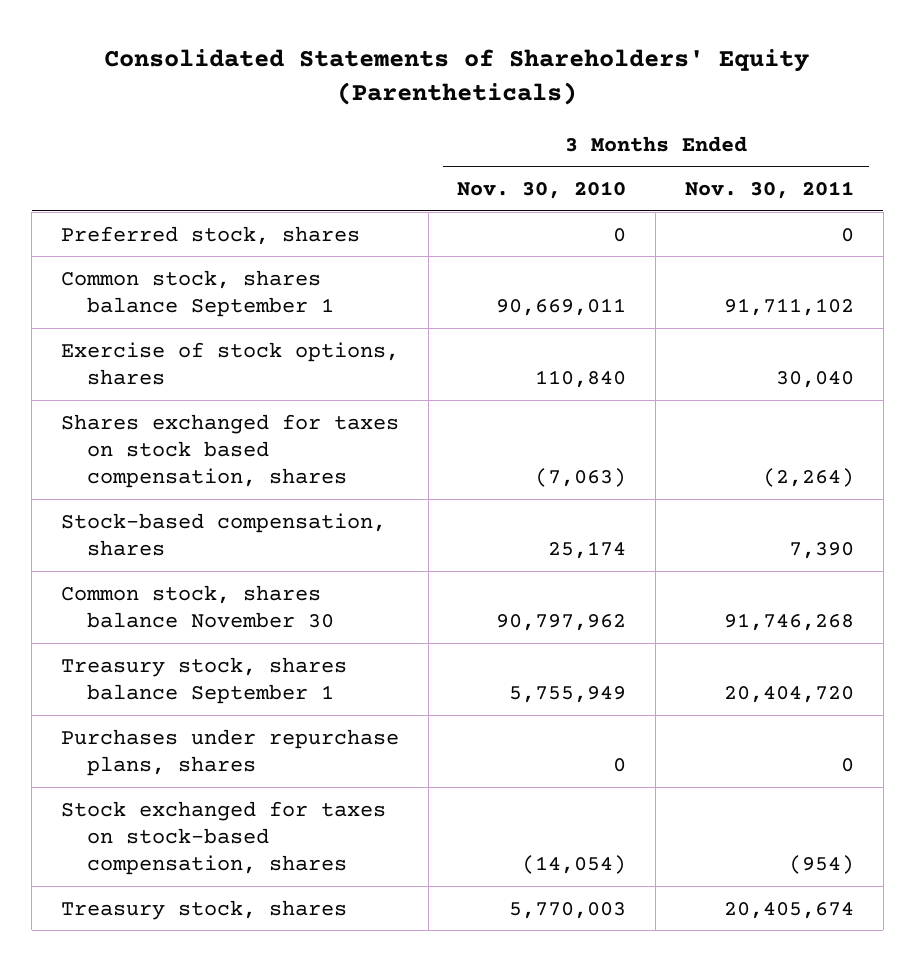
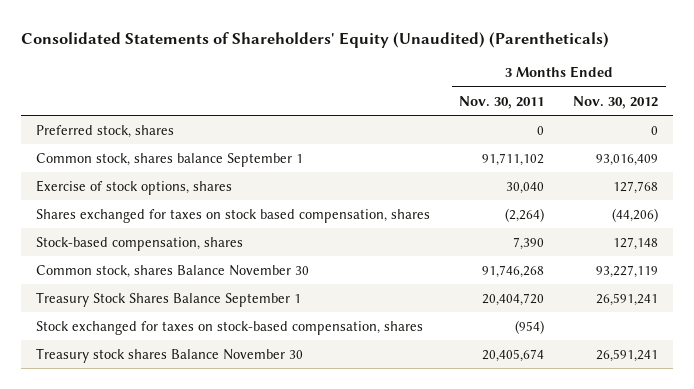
- Consolidated Statements of Shareholders' Equity (Parentheticals)
+ Consolidated Statements of Shareholders' Equity (Unaudited) (Parentheticals)
- | 3 Months Ended Nov. 30, 2010 | 3 Months Ended Nov. 30, 2011
+ | 3 Months Ended Nov. 30, 2011 | 3 Months Ended Nov. 30, 2012
- Common stock, shares balance November 30 | 90,797,962 | 91,746,268
- Treasury stock, shares balance September 1 | 5,755,949 | 20,404,720
- Purchases under repurchase plans, shares | 0 | 0
+ Common stock, shares Balance November 30 | 91,746,268 | 93,227,119
+ Treasury Stock Shares Balance September 1 | 20,404,720 | 26,591,241
- Treasury stock, shares | 5,770,003 | 20,405,674
+ Treasury stock shares Balance November 30 | 20,405,674 | 26,591,241

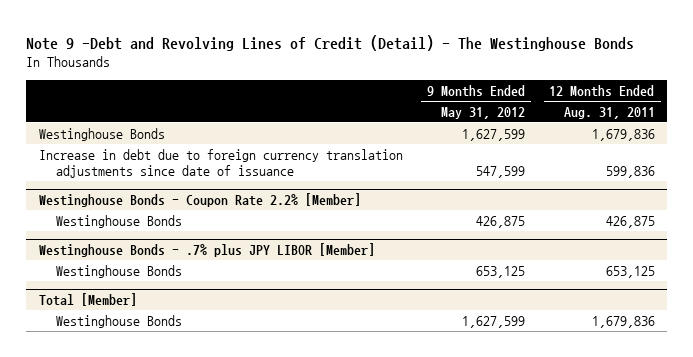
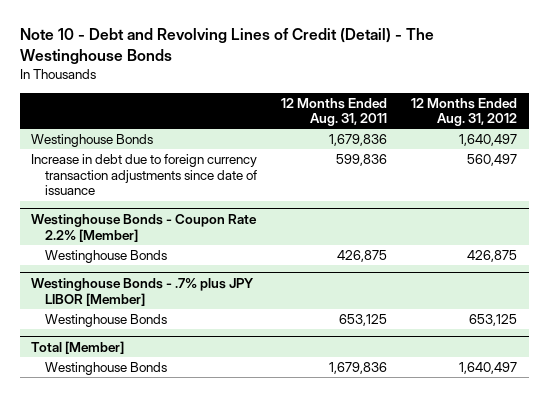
- Note 9 -Debt and Revolving Lines of Credit (Detail) - The Westinghouse Bonds
+ Note 10 - Debt and Revolving Lines of Credit (Detail) - The Westinghouse Bonds
- | 9 Months Ended May 31, 2012 | 12 Months Ended Aug. 31, 2011
+ | 12 Months Ended Aug. 31, 2011 | 12 Months Ended Aug. 31, 2012
- Increase in debt due to foreign currency translation adjustments since date of issuance | 547,599 | 599,836
+ Increase in debt due to foreign currency transaction adjustments since date of issuance | 599,836 | 560,497

